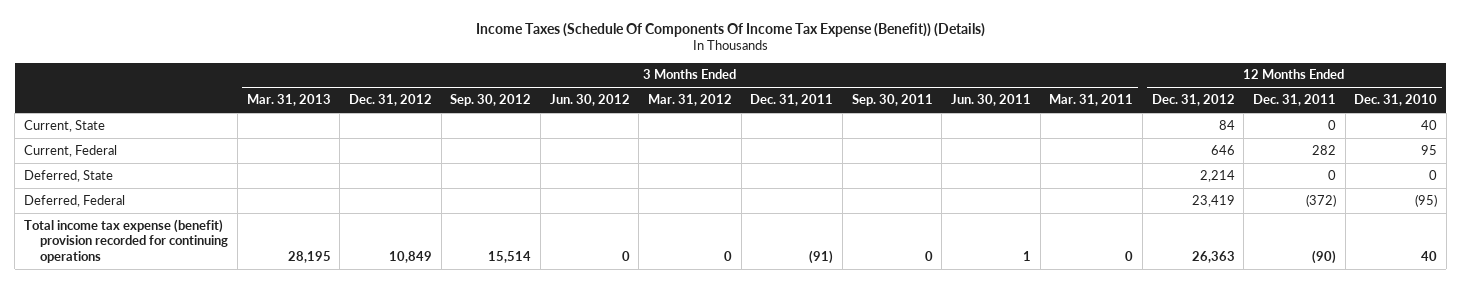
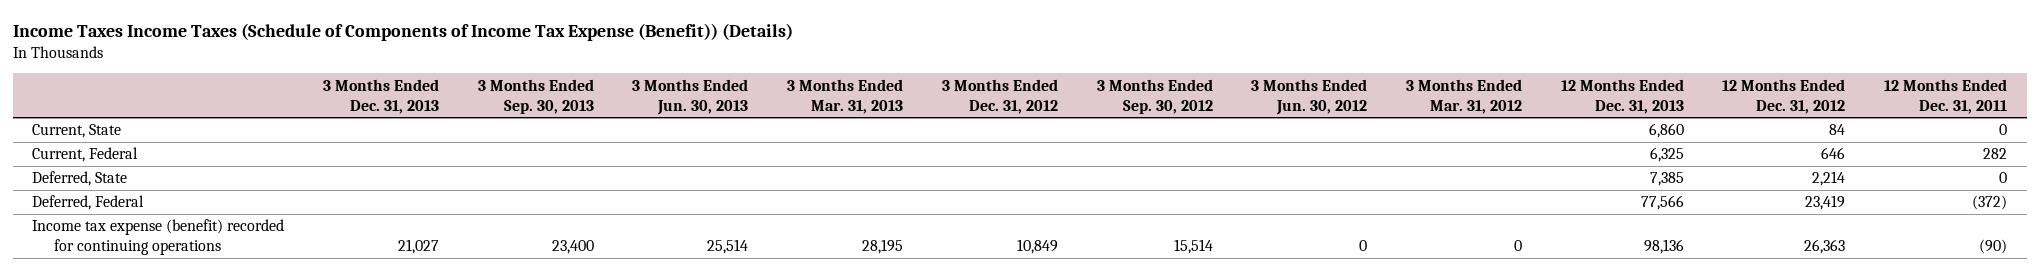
- Income Taxes (Schedule Of Components Of Income Tax Expense (Benefit)) (Details)
+ Income Taxes Income Taxes (Schedule of Components of Income Tax Expense (Benefit)) (Details)
- | 3 Months Ended Mar. 31, 2013 | 3 Months Ended Dec. 31, 2012 | 3 Months Ended Sep. 30, 2012 | 3 Months Ended Jun. 30, 2012 | 3 Months Ended Mar. 31, 2012 | 3 Months Ended Dec. 31, 2011 | 3 Months Ended Sep. 30, 2011 | 3 Months Ended Jun. 30, 2011 | 3 Months Ended Mar. 31, 2011 | 12 Months Ended Dec. 31, 2012 | 12 Months Ended Dec. 31, 2011 | 12 Months Ended Dec. 31, 2010
+ | 3 Months Ended Dec. 31, 2013 | 3 Months Ended Sep. 30, 2013 | 3 Months Ended Jun. 30, 2013 | 3 Months Ended Mar. 31, 2013 | 3 Months Ended Dec. 31, 2012 | 3 Months Ended Sep. 30, 2012 | 3 Months Ended Jun. 30, 2012 | 3 Months Ended Mar. 31, 2012 | 12 Months Ended Dec. 31, 2013 | 12 Months Ended Dec. 31, 2012 | 12 Months Ended Dec. 31, 2011
- Total income tax expense (benefit) provision recorded for continuing operations | 28,195 | 10,849 | 15,514 | 0 | 0 | (91) | 0 | 1 | 0 | 26,363 | (90) | 40
+ Income tax expense (benefit) recorded for continuing operations | 21,027 | 23,400 | 25,514 | 28,195 | 10,849 | 15,514 | 0 | 0 | 98,136 | 26,363 | (90)

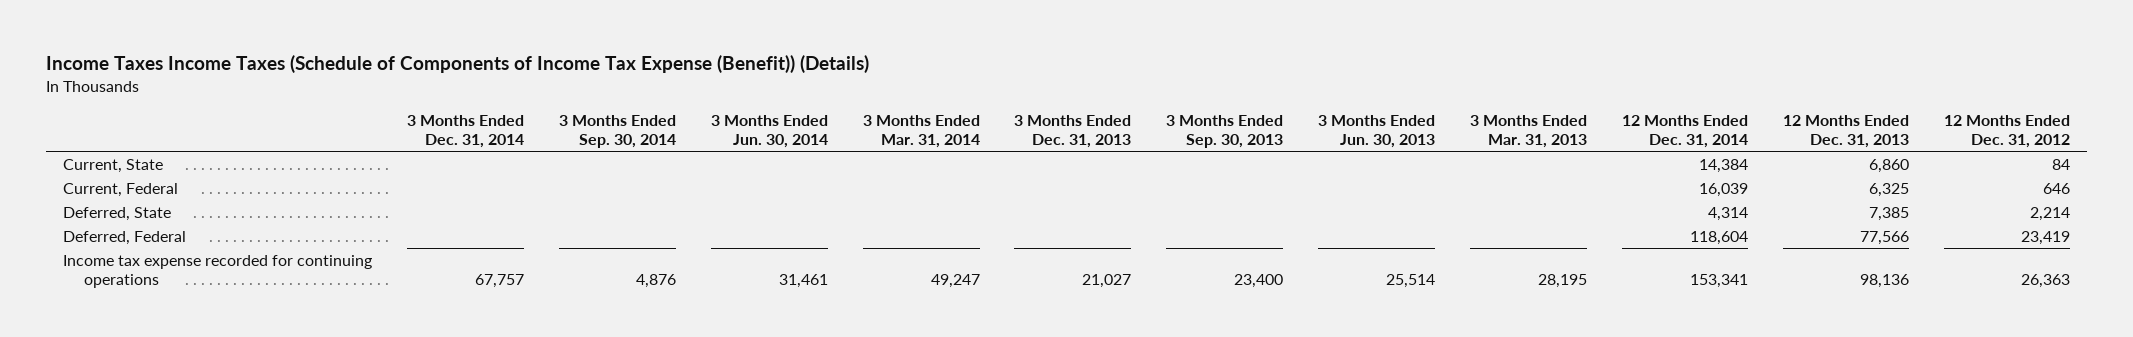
- | 3 Months Ended Dec. 31, 2013 | 3 Months Ended Sep. 30, 2013 | 3 Months Ended Jun. 30, 2013 | 3 Months Ended Mar. 31, 2013 | 3 Months Ended Dec. 31, 2012 | 3 Months Ended Sep. 30, 2012 | 3 Months Ended Jun. 30, 2012 | 3 Months Ended Mar. 31, 2012 | 12 Months Ended Dec. 31, 2013 | 12 Months Ended Dec. 31, 2012 | 12 Months Ended Dec. 31, 2011
+ | 3 Months Ended Dec. 31, 2014 | 3 Months Ended Sep. 30, 2014 | 3 Months Ended Jun. 30, 2014 | 3 Months Ended Mar. 31, 2014 | 3 Months Ended Dec. 31, 2013 | 3 Months Ended Sep. 30, 2013 | 3 Months Ended Jun. 30, 2013 | 3 Months Ended Mar. 31, 2013 | 12 Months Ended Dec. 31, 2014 | 12 Months Ended Dec. 31, 2013 | 12 Months Ended Dec. 31, 2012
- Income tax expense (benefit) recorded for continuing operations | 21,027 | 23,400 | 25,514 | 28,195 | 10,849 | 15,514 | 0 | 0 | 98,136 | 26,363 | (90)
+ Income tax expense recorded for continuing operations | 67,757 | 4,876 | 31,461 | 49,247 | 21,027 | 23,400 | 25,514 | 28,195 | 153,341 | 98,136 | 26,363

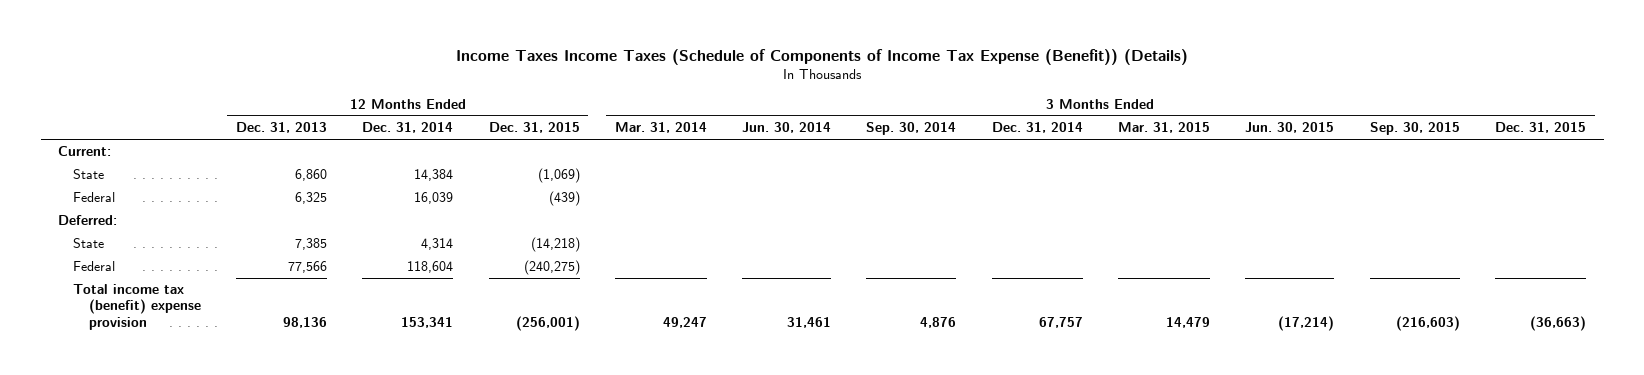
- | 3 Months Ended Dec. 31, 2014 | 3 Months Ended Sep. 30, 2014 | 3 Months Ended Jun. 30, 2014 | 3 Months Ended Mar. 31, 2014 | 3 Months Ended Dec. 31, 2013 | 3 Months Ended Sep. 30, 2013 | 3 Months Ended Jun. 30, 2013 | 3 Months Ended Mar. 31, 2013 | 12 Months Ended Dec. 31, 2014 | 12 Months Ended Dec. 31, 2013 | 12 Months Ended Dec. 31, 2012
+ | 12 Months Ended Dec. 31, 2013 | 12 Months Ended Dec. 31, 2014 | 12 Months Ended Dec. 31, 2015 | 3 Months Ended Mar. 31, 2014 | 3 Months Ended Jun. 30, 2014 | 3 Months Ended Sep. 30, 2014 | 3 Months Ended Dec. 31, 2014 | 3 Months Ended Mar. 31, 2015 | 3 Months Ended Jun. 30, 2015 | 3 Months Ended Sep. 30, 2015 | 3 Months Ended Dec. 31, 2015
- Current, State | | | | | | | | | 14,384 | 6,860 | 84
- Current, Federal | | | | | | | | | 16,039 | 6,325 | 646
- Deferred, State | | | | | | | | | 4,314 | 7,385 | 2,214
- Deferred, Federal | | | | | | | | | 118,604 | 77,566 | 23,419
- Income tax expense recorded for continuing operations | 67,757 | 4,876 | 31,461 | 49,247 | 21,027 | 23,400 | 25,514 | 28,195 | 153,341 | 98,136 | 26,363
+ Current:
+ State | 6,860 | 14,384 | (1,069) | | | | | | | |
+ Federal | 6,325 | 16,039 | (439) | | | | | | | |
+ Deferred:
+ State | 7,385 | 4,314 | (14,218) | | | | | | | |
+ Federal | 77,566 | 118,604 | (240,275) | | | | | | | |
+ Total income tax (benefit) expense provision | 98,136 | 153,341 | (256,001) | 49,247 | 31,461 | 4,876 | 67,757 | 14,479 | (17,214) | (216,603) | (36,663)

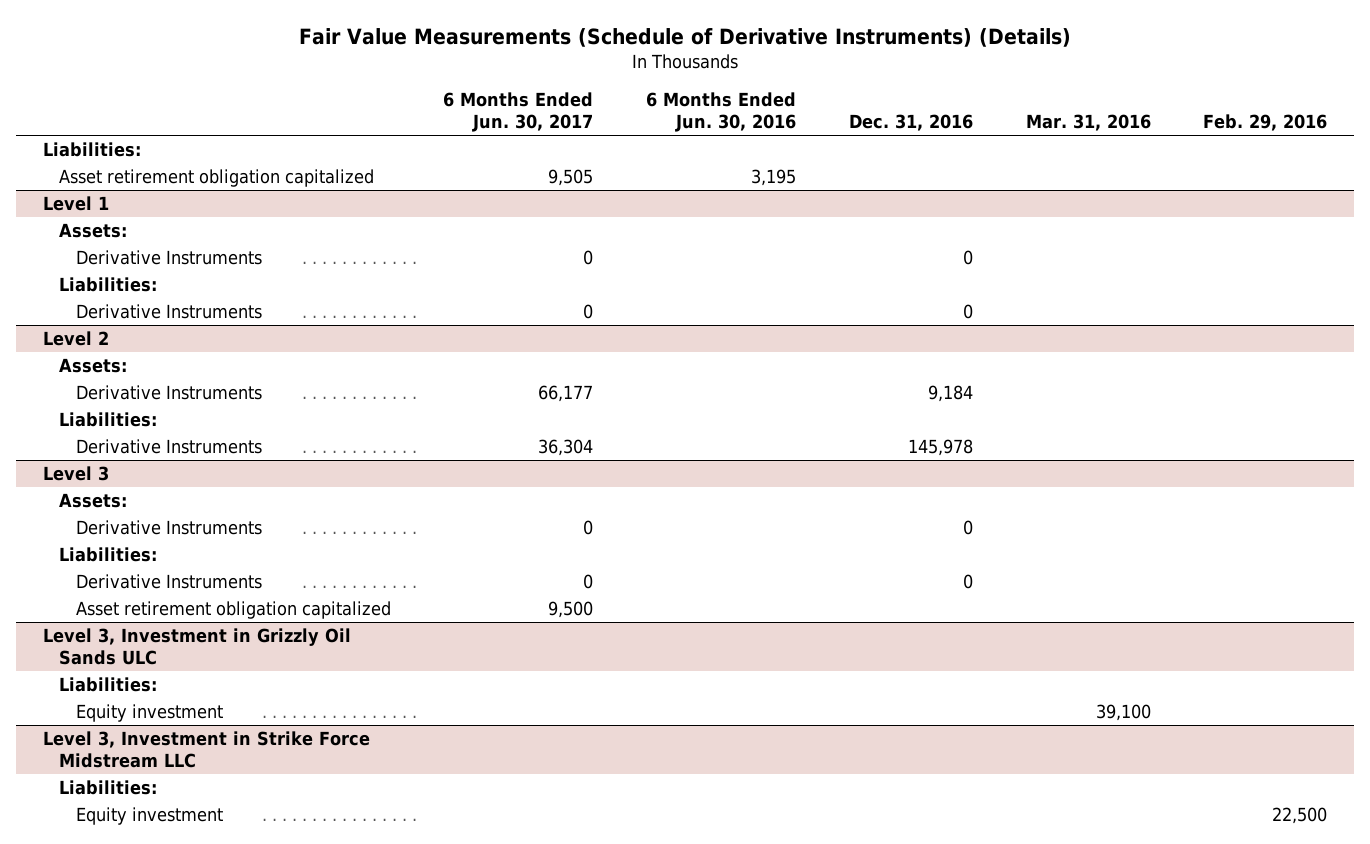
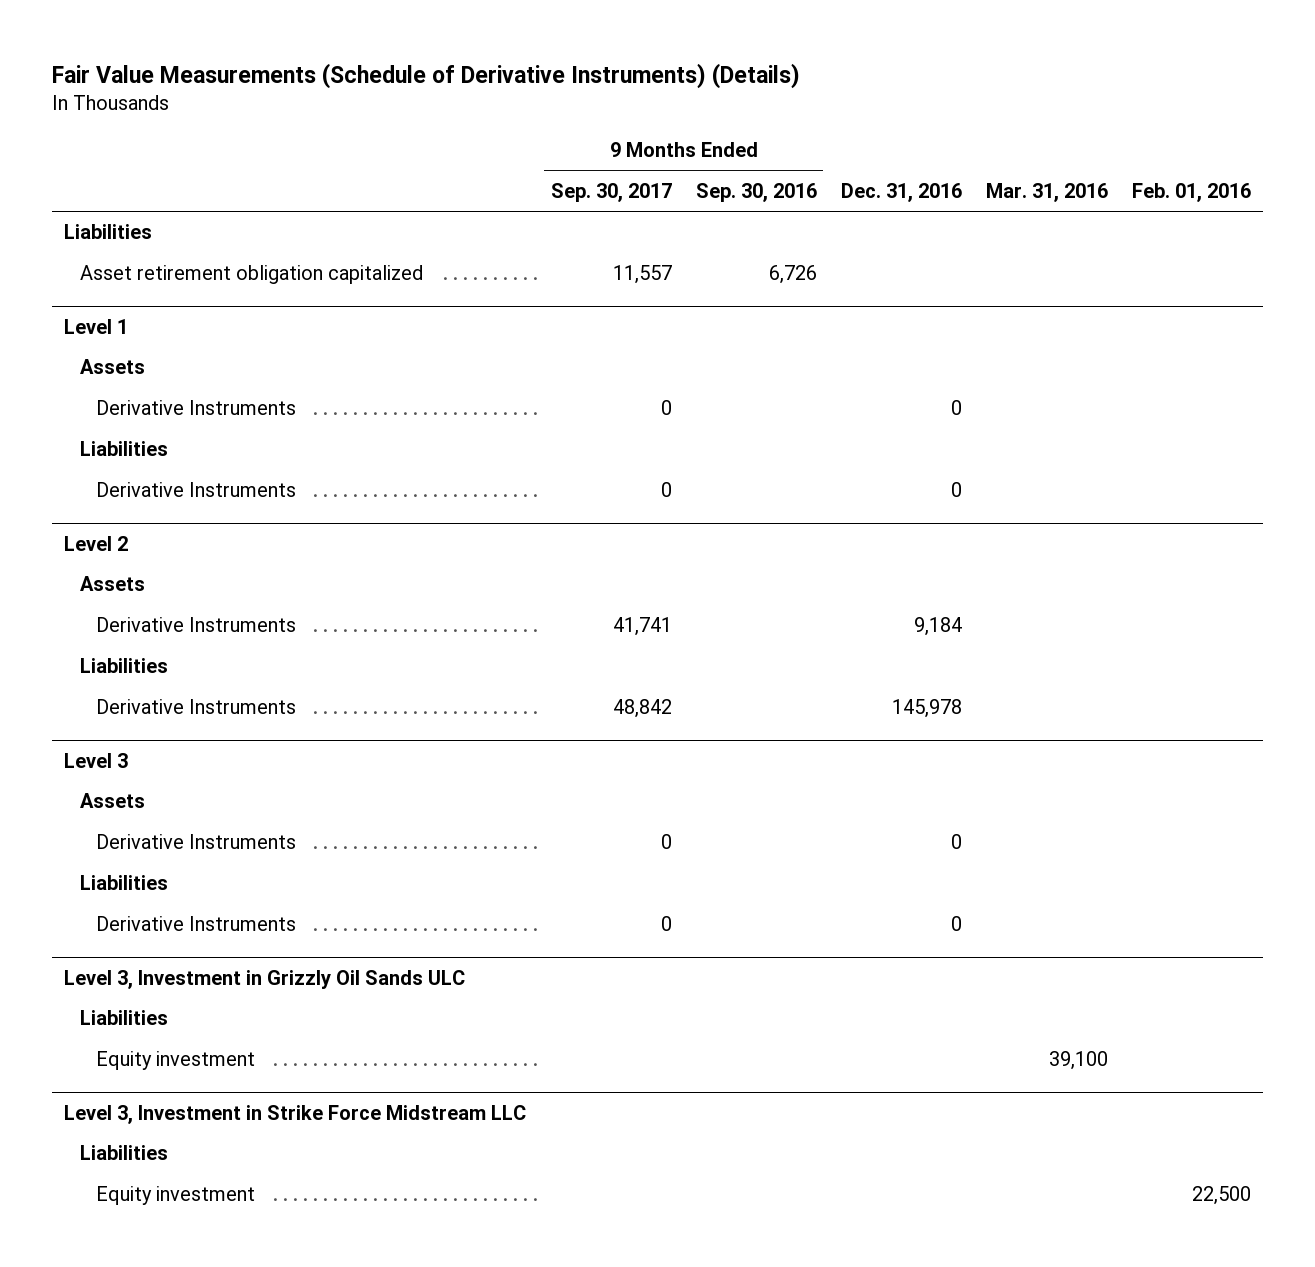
- | 6 Months Ended Jun. 30, 2017 | 6 Months Ended Jun. 30, 2016 | Dec. 31, 2016 | Mar. 31, 2016 | Feb. 29, 2016
+ | 9 Months Ended Sep. 30, 2017 | 9 Months Ended Sep. 30, 2016 | Dec. 31, 2016 | Mar. 31, 2016 | Feb. 01, 2016
- Liabilities:
+ Liabilities
@ Level 1
- Assets:
+ Assets
- Liabilities:
+ Liabilities
@ Level 2
- Assets:
+ Assets
- Liabilities:
+ Liabilities
@ Level 3
- Assets:
+ Assets
- Liabilities:
+ Liabilities
- Asset retirement obligation capitalized | 9,500 | | | |
@ Level 3, Investment in Grizzly Oil Sands ULC
- Liabilities:
+ Liabilities
@ Level 3, Investment in Strike Force Midstream LLC
- Liabilities:
+ Liabilities

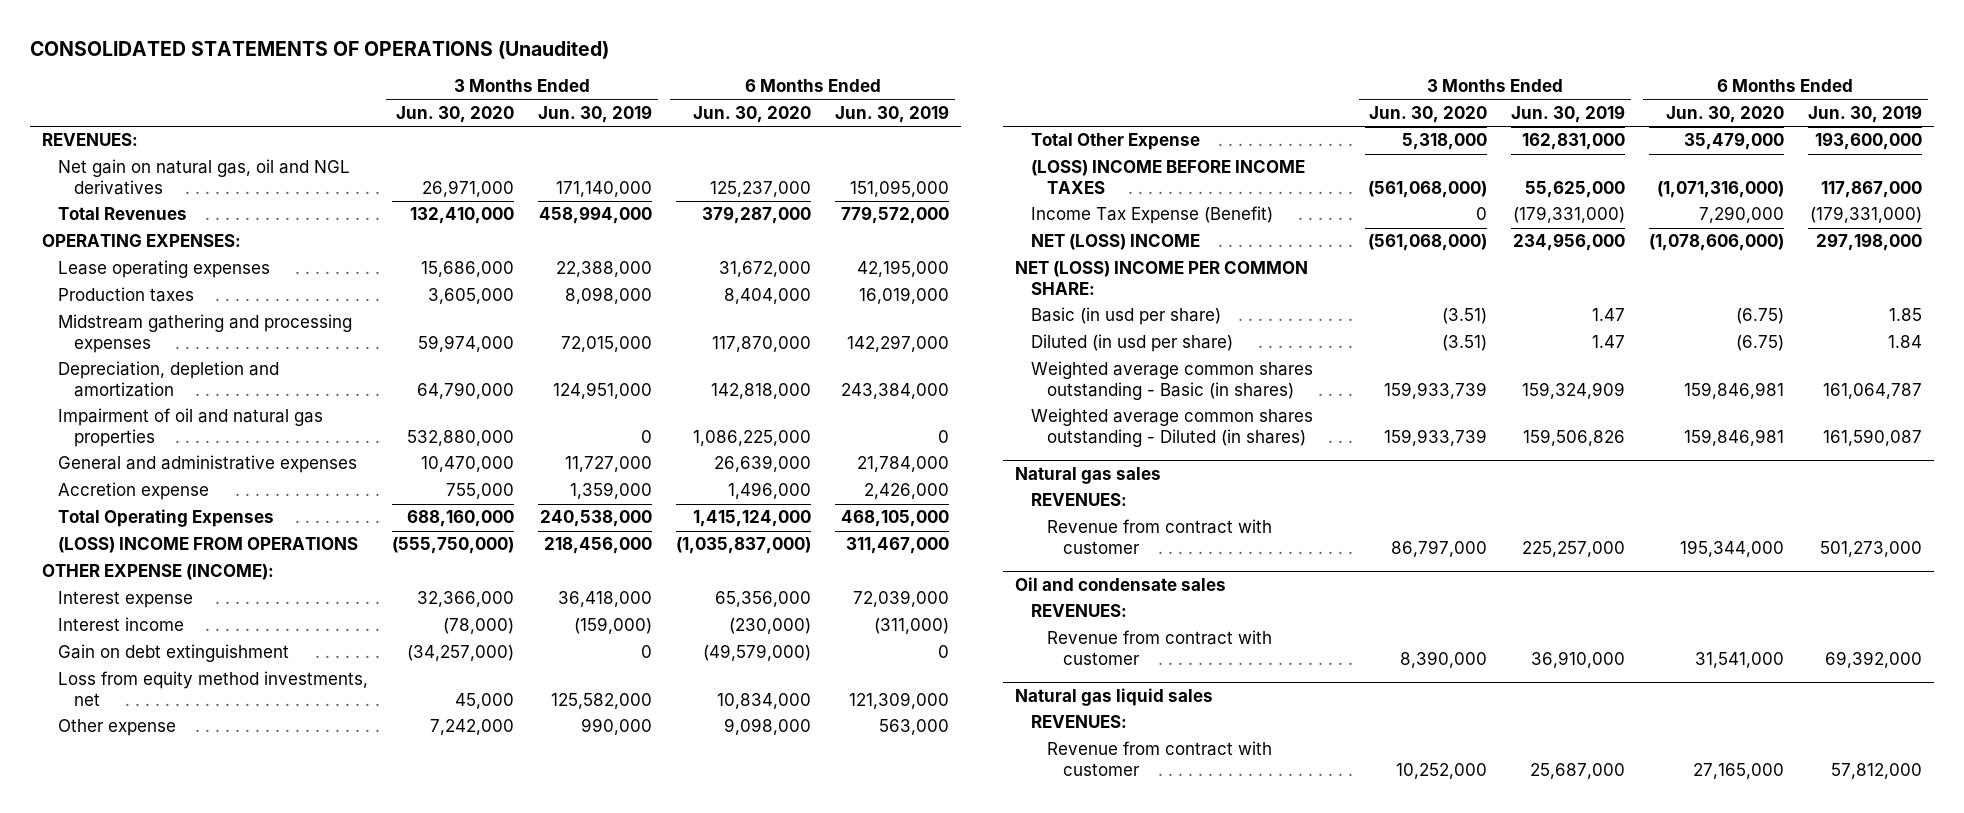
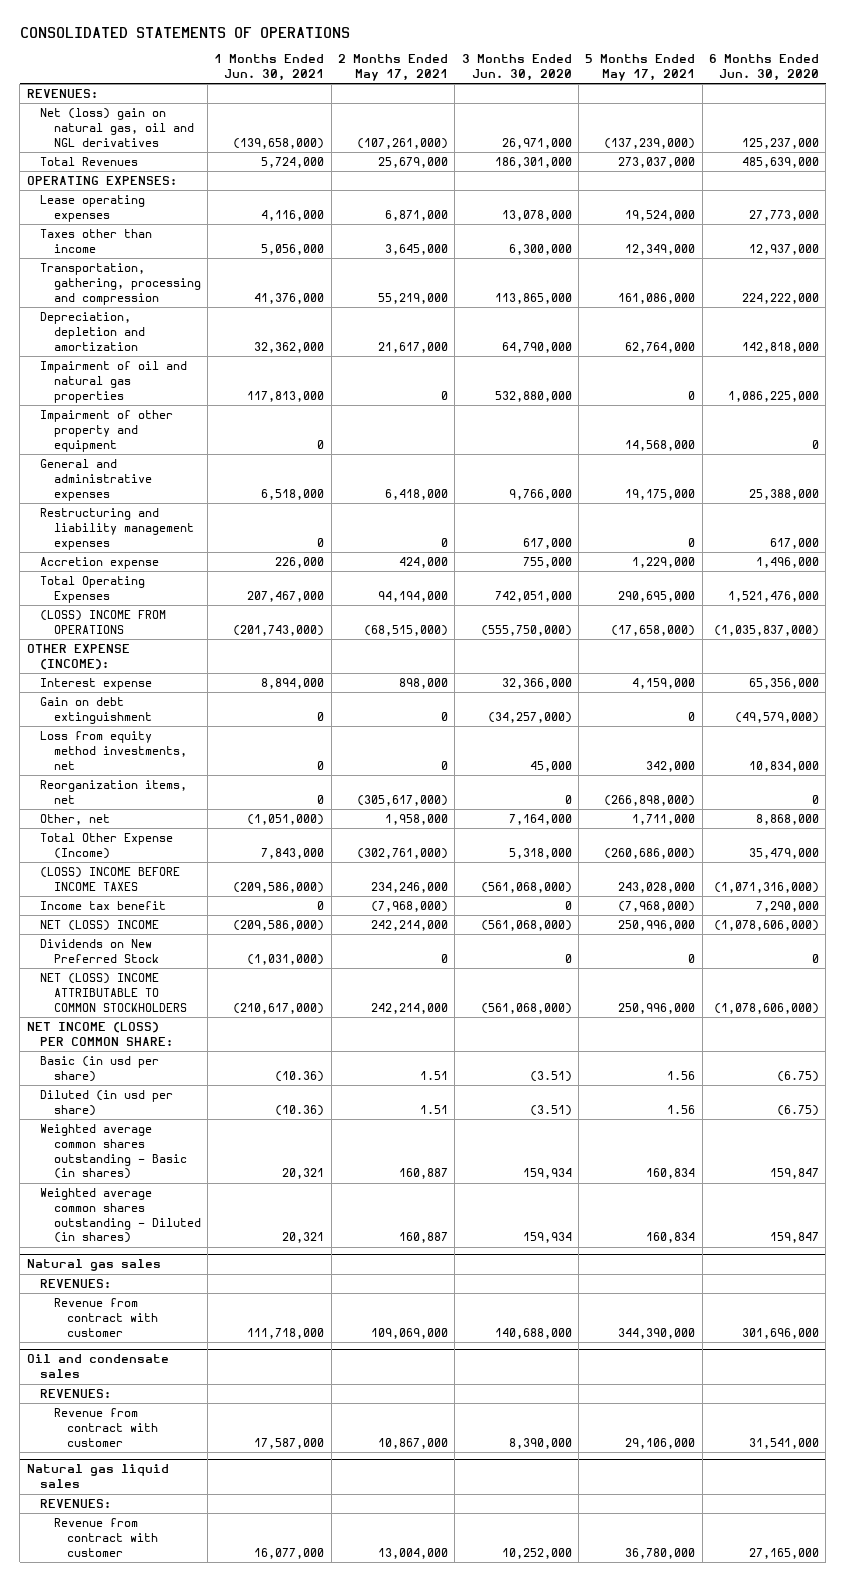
- CONSOLIDATED STATEMENTS OF OPERATIONS (Unaudited)
+ CONSOLIDATED STATEMENTS OF OPERATIONS
- | 3 Months Ended Jun. 30, 2020 | 3 Months Ended Jun. 30, 2019 | 6 Months Ended Jun. 30, 2020 | 6 Months Ended Jun. 30, 2019
+ | 1 Months Ended Jun. 30, 2021 | 2 Months Ended May 17, 2021 | 3 Months Ended Jun. 30, 2020 | 5 Months Ended May 17, 2021 | 6 Months Ended Jun. 30, 2020
- Net gain on natural gas, oil and NGL derivatives | 26,971,000 | 171,140,000 | 125,237,000 | 151,095,000
- Total Revenues | 132,410,000 | 458,994,000 | 379,287,000 | 779,572,000
+ Net (loss) gain on natural gas, oil and NGL derivatives | (139,658,000) | (107,261,000) | 26,971,000 | (137,239,000) | 125,237,000
+ Total Revenues | 5,724,000 | 25,679,000 | 186,301,000 | 273,037,000 | 485,639,000
- Lease operating expenses | 15,686,000 | 22,388,000 | 31,672,000 | 42,195,000
- Production taxes | 3,605,000 | 8,098,000 | 8,404,000 | 16,019,000
- Midstream gathering and processing expenses | 59,974,000 | 72,015,000 | 117,870,000 | 142,297,000
+ Lease operating expenses | 4,116,000 | 6,871,000 | 13,078,000 | 19,524,000 | 27,773,000
+ Taxes other than income | 5,056,000 | 3,645,000 | 6,300,000 | 12,349,000 | 12,937,000
+ Transportation, gathering, processing and compression | 41,376,000 | 55,219,000 | 113,865,000 | 161,086,000 | 224,222,000
- General and administrative expenses | 10,470,000 | 11,727,000 | 26,639,000 | 21,784,000
+ Impairment of other property and equipment | 0 | | | 14,568,000 | 0
+ General and administrative expenses | 6,518,000 | 6,418,000 | 9,766,000 | 19,175,000 | 25,388,000
+ Restructuring and liability management expenses | 0 | 0 | 617,000 | 0 | 617,000
- Total Operating Expenses | 688,160,000 | 240,538,000 | 1,415,124,000 | 468,105,000
+ Total Operating Expenses | 207,467,000 | 94,194,000 | 742,051,000 | 290,695,000 | 1,521,476,000
- Interest income | (78,000) | (159,000) | (230,000) | (311,000)
- Other expense | 7,242,000 | 990,000 | 9,098,000 | 563,000
- Total Other Expense | 5,318,000 | 162,831,000 | 35,479,000 | 193,600,000
+ Reorganization items, net | 0 | (305,617,000) | 0 | (266,898,000) | 0
+ Other, net | (1,051,000) | 1,958,000 | 7,164,000 | 1,711,000 | 8,868,000
+ Total Other Expense (Income) | 7,843,000 | (302,761,000) | 5,318,000 | (260,686,000) | 35,479,000
- Income Tax Expense (Benefit) | 0 | (179,331,000) | 7,290,000 | (179,331,000)
+ Income tax benefit | 0 | (7,968,000) | 0 | (7,968,000) | 7,290,000
- NET (LOSS) INCOME PER COMMON SHARE:
+ Dividends on New Preferred Stock | (1,031,000) | 0 | 0 | 0 | 0
+ NET (LOSS) INCOME ATTRIBUTABLE TO COMMON STOCKHOLDERS | (210,617,000) | 242,214,000 | (561,068,000) | 250,996,000 | (1,078,606,000)
+ NET INCOME (LOSS) PER COMMON SHARE:
- Weighted average common shares outstanding - Basic (in shares) | 159,933,739 | 159,324,909 | 159,846,981 | 161,064,787
- Weighted average common shares outstanding - Diluted (in shares) | 159,933,739 | 159,506,826 | 159,846,981 | 161,590,087
+ Weighted average common shares outstanding - Basic (in shares) | 20,321 | 160,887 | 159,934 | 160,834 | 159,847
+ Weighted average common shares outstanding - Diluted (in shares) | 20,321 | 160,887 | 159,934 | 160,834 | 159,847
@ Natural gas sales
- Revenue from contract with customer | 86,797,000 | 225,257,000 | 195,344,000 | 501,273,000
+ Revenue from contract with customer | 111,718,000 | 109,069,000 | 140,688,000 | 344,390,000 | 301,696,000

